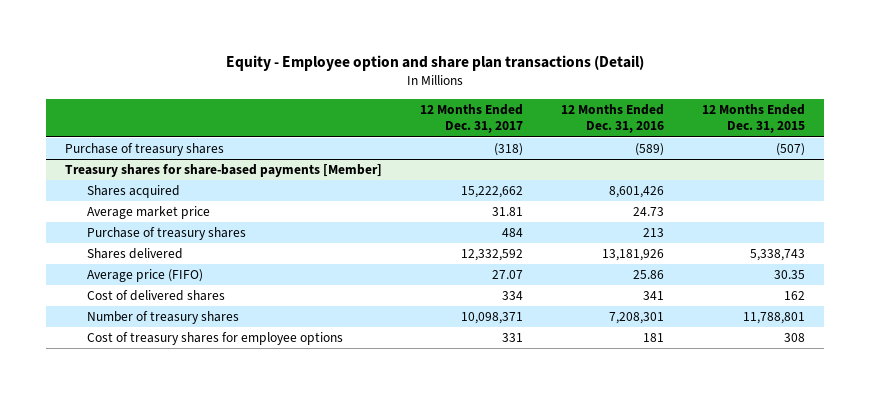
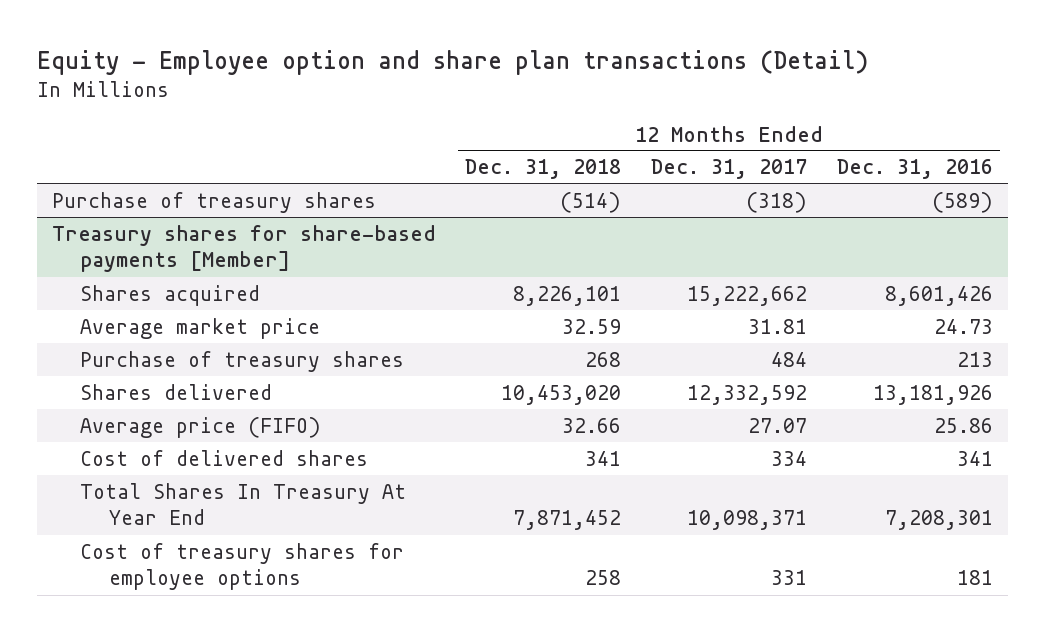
- | 12 Months Ended Dec. 31, 2017 | 12 Months Ended Dec. 31, 2016 | 12 Months Ended Dec. 31, 2015
+ | 12 Months Ended Dec. 31, 2018 | 12 Months Ended Dec. 31, 2017 | 12 Months Ended Dec. 31, 2016
@ Treasury shares for share-based payments [Member]
- Number of treasury shares | 10,098,371 | 7,208,301 | 11,788,801
+ Total Shares In Treasury At Year End | 7,871,452 | 10,098,371 | 7,208,301

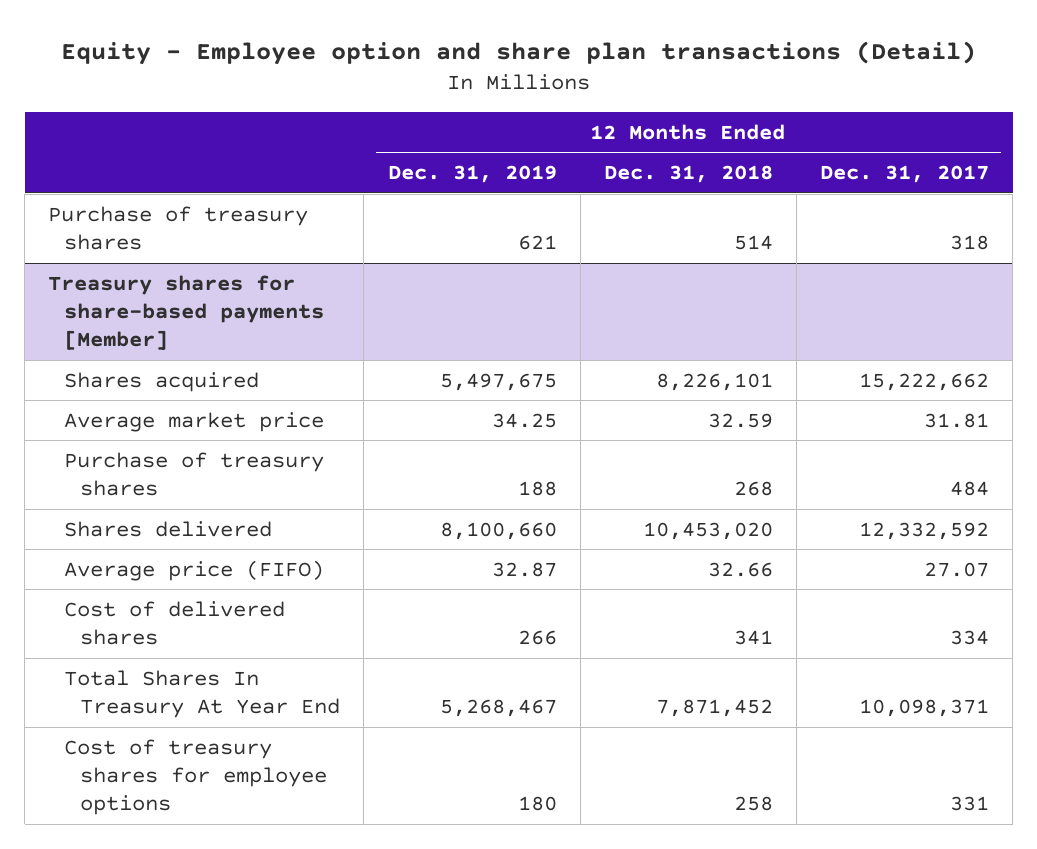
- | 12 Months Ended Dec. 31, 2018 | 12 Months Ended Dec. 31, 2017 | 12 Months Ended Dec. 31, 2016
+ | 12 Months Ended Dec. 31, 2019 | 12 Months Ended Dec. 31, 2018 | 12 Months Ended Dec. 31, 2017
- Purchase of treasury shares | (514) | (318) | (589)
+ Purchase of treasury shares | 621 | 514 | 318

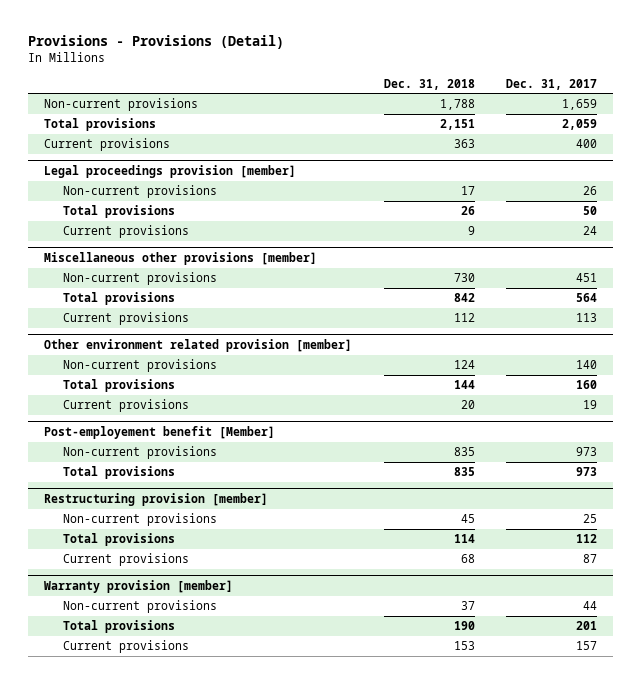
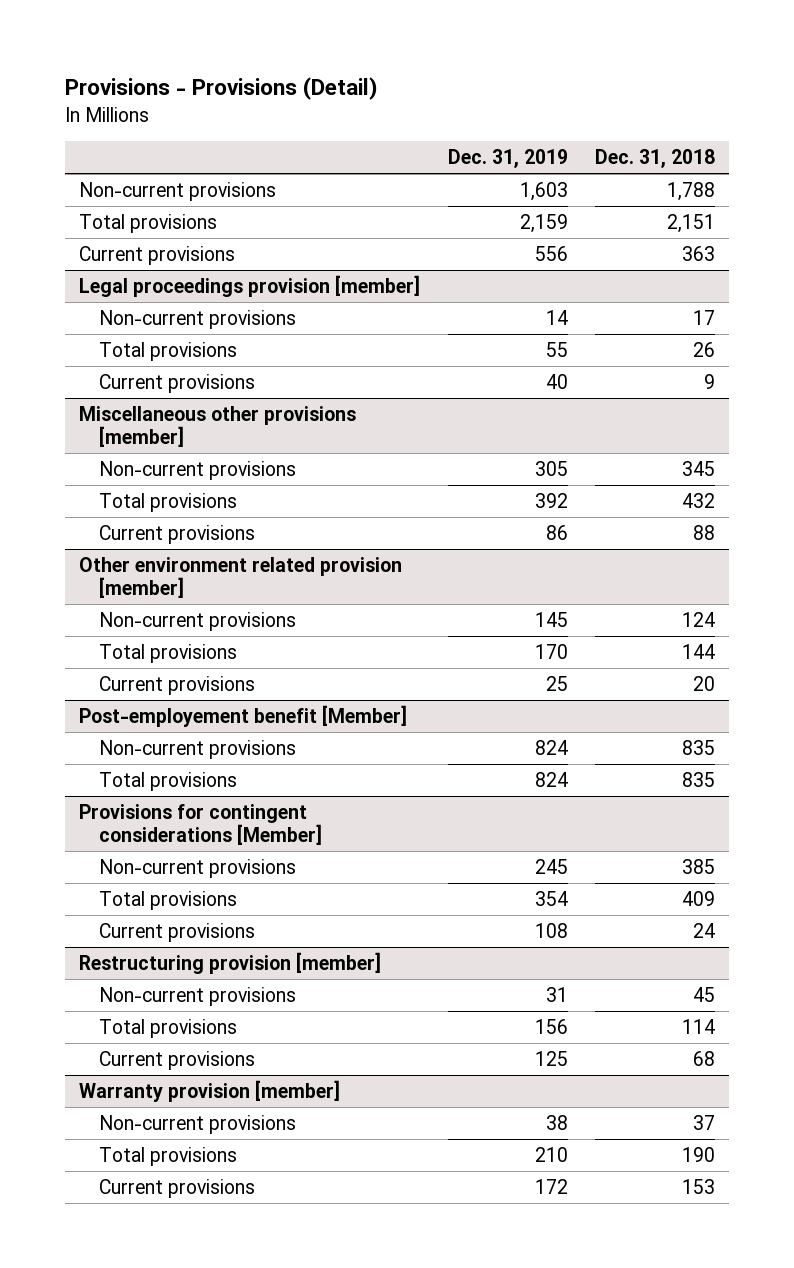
- | Dec. 31, 2018 | Dec. 31, 2017
+ | Dec. 31, 2019 | Dec. 31, 2018
@ Miscellaneous other provisions [member]
- Non-current provisions | 730 | 451
- Total provisions | 842 | 564
- Current provisions | 112 | 113
+ Non-current provisions | 305 | 345
+ Total provisions | 392 | 432
+ Current provisions | 86 | 88
+ Provisions for contingent considerations [Member]
+ Non-current provisions | 245 | 385
+ Total provisions | 354 | 409
+ Current provisions | 108 | 24

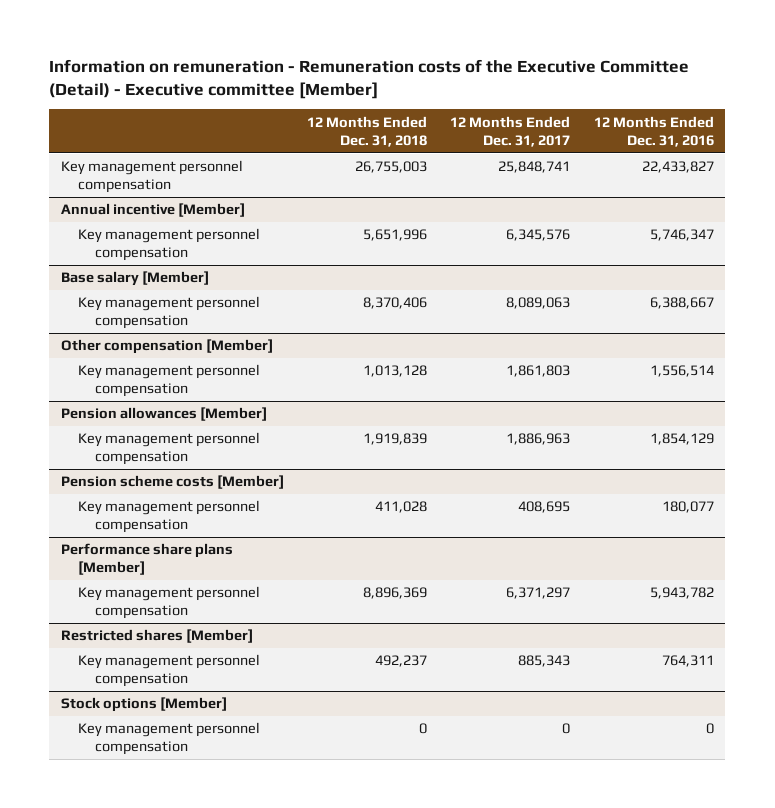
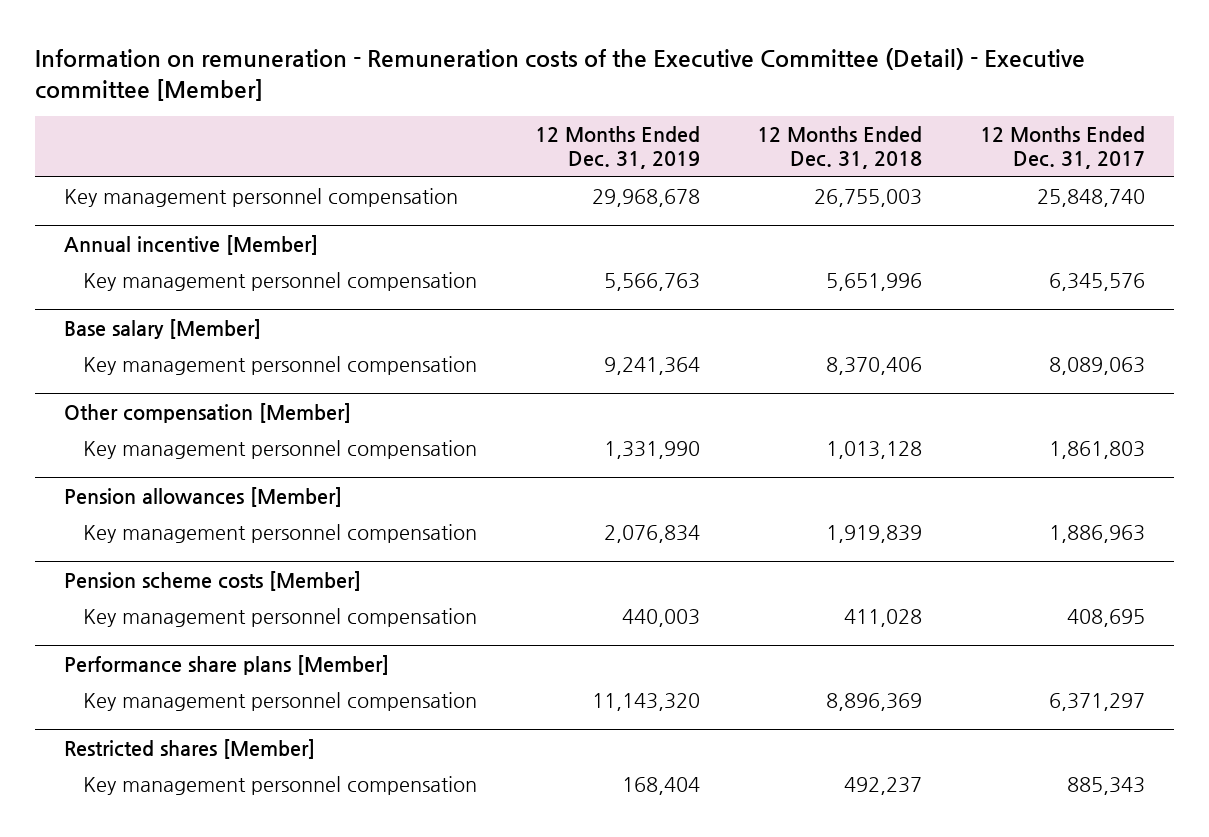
- | 12 Months Ended Dec. 31, 2018 | 12 Months Ended Dec. 31, 2017 | 12 Months Ended Dec. 31, 2016
+ | 12 Months Ended Dec. 31, 2019 | 12 Months Ended Dec. 31, 2018 | 12 Months Ended Dec. 31, 2017
- Key management personnel compensation | 26,755,003 | 25,848,741 | 22,433,827
+ Key management personnel compensation | 29,968,678 | 26,755,003 | 25,848,740
- Stock options [Member]
- Key management personnel compensation | 0 | 0 | 0

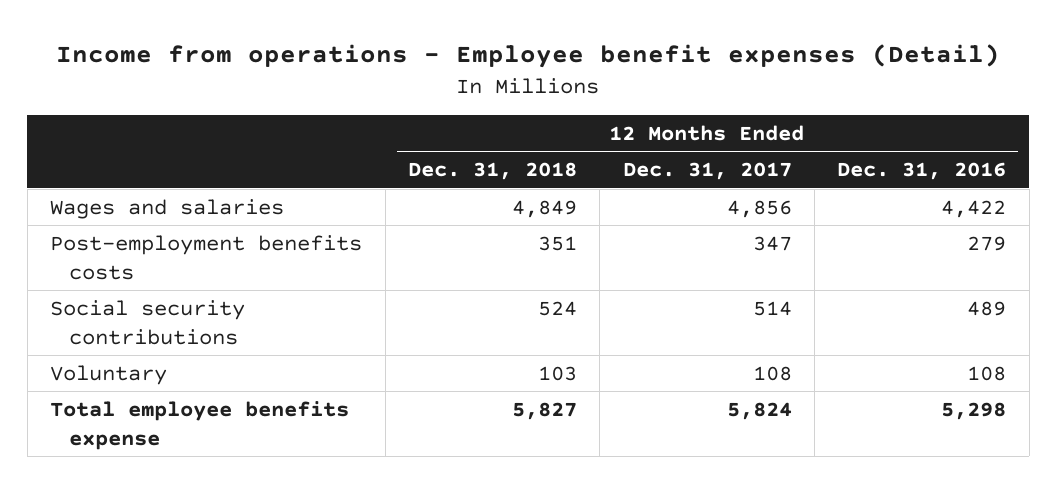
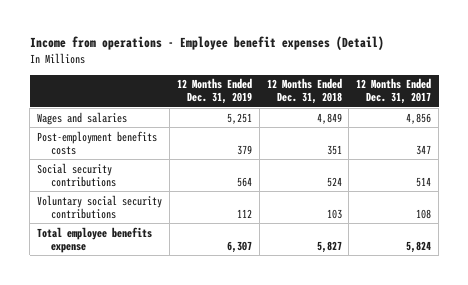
- | 12 Months Ended Dec. 31, 2018 | 12 Months Ended Dec. 31, 2017 | 12 Months Ended Dec. 31, 2016
+ | 12 Months Ended Dec. 31, 2019 | 12 Months Ended Dec. 31, 2018 | 12 Months Ended Dec. 31, 2017
- Voluntary | 103 | 108 | 108
+ Voluntary social security contributions | 112 | 103 | 108

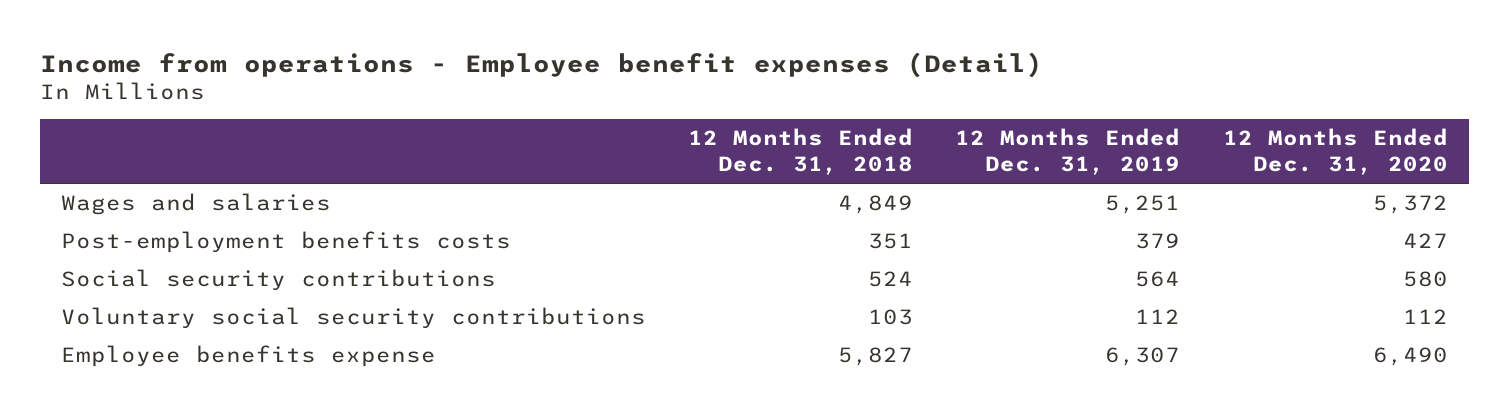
- | 12 Months Ended Dec. 31, 2019 | 12 Months Ended Dec. 31, 2018 | 12 Months Ended Dec. 31, 2017
+ | 12 Months Ended Dec. 31, 2018 | 12 Months Ended Dec. 31, 2019 | 12 Months Ended Dec. 31, 2020
- Total employee benefits expense | 6,307 | 5,827 | 5,824
+ Employee benefits expense | 5,827 | 6,307 | 6,490

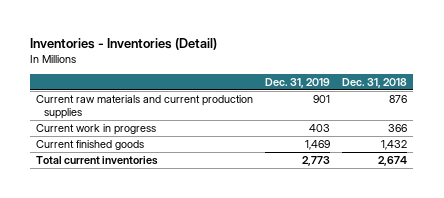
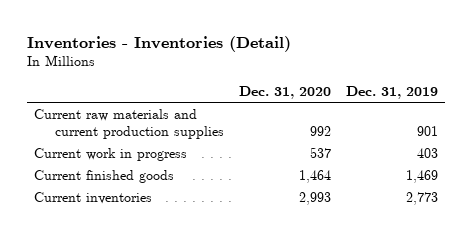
- | Dec. 31, 2019 | Dec. 31, 2018
+ | Dec. 31, 2020 | Dec. 31, 2019
- Total current inventories | 2,773 | 2,674
+ Current inventories | 2,993 | 2,773

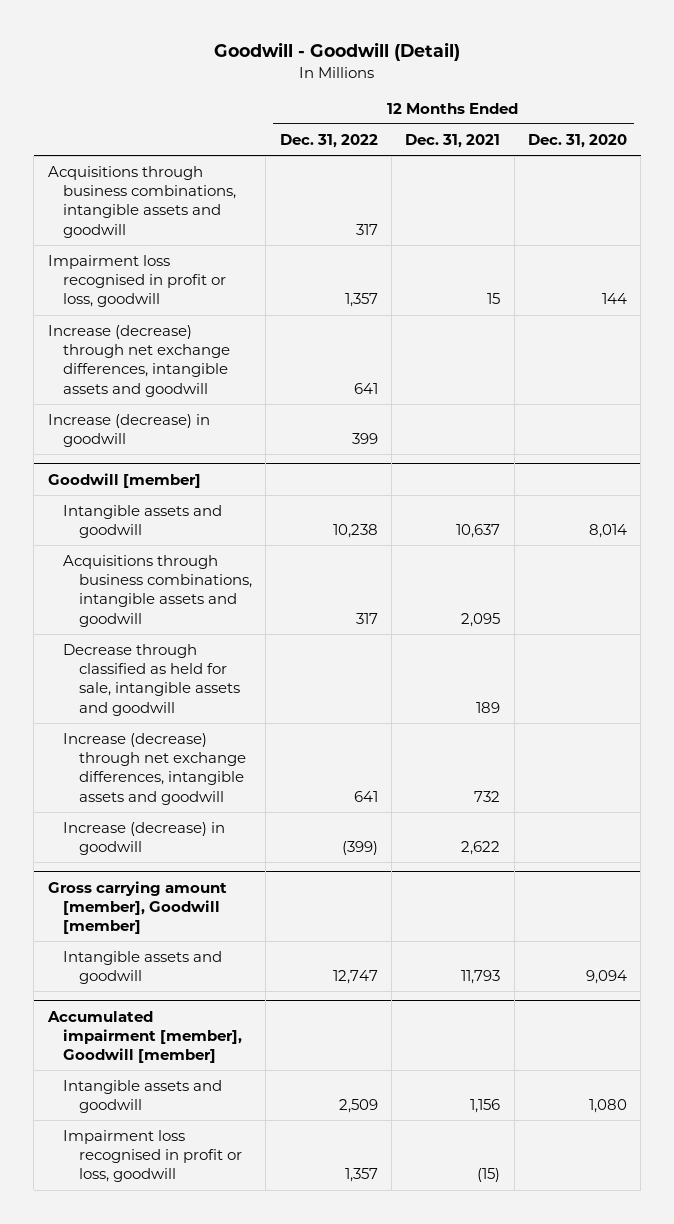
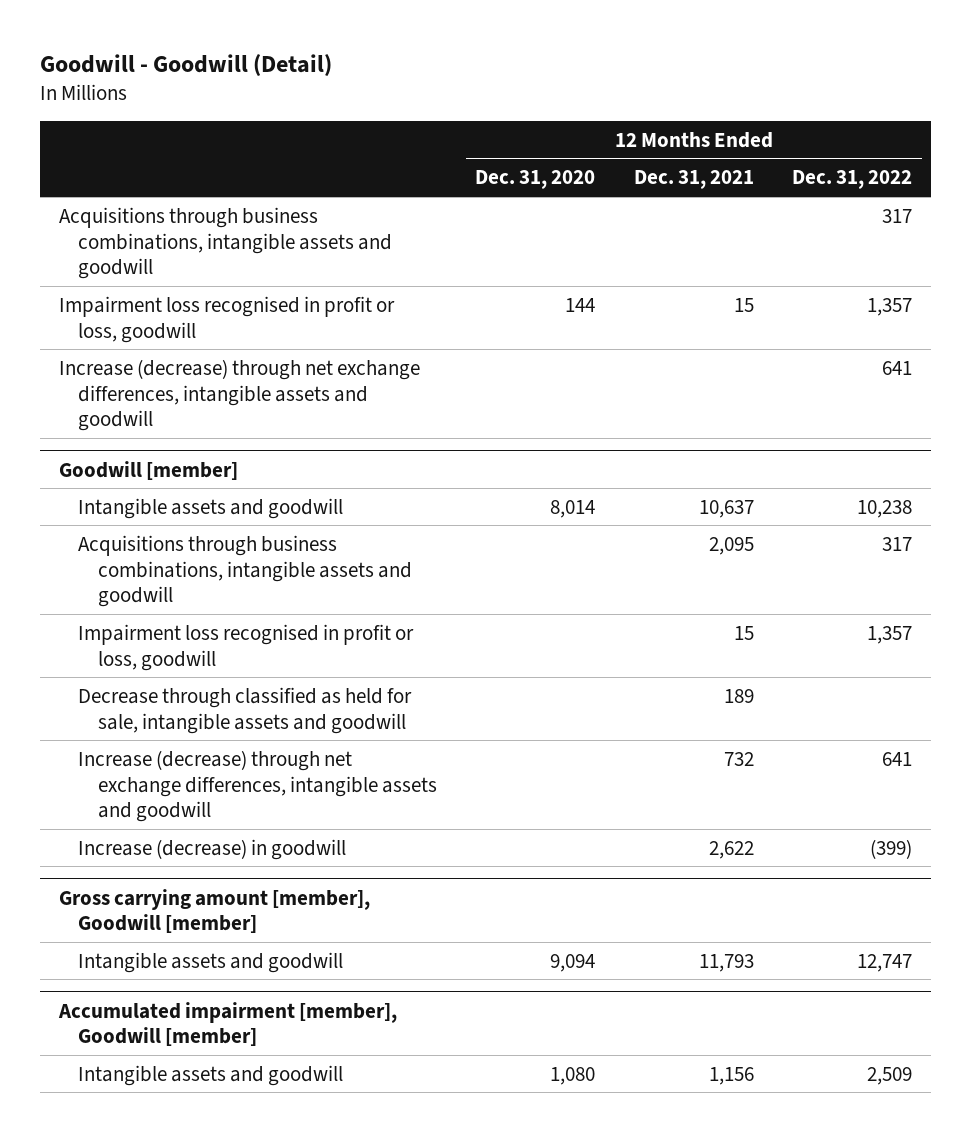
- | 12 Months Ended Dec. 31, 2022 | 12 Months Ended Dec. 31, 2021 | 12 Months Ended Dec. 31, 2020
+ | 12 Months Ended Dec. 31, 2020 | 12 Months Ended Dec. 31, 2021 | 12 Months Ended Dec. 31, 2022
- Increase (decrease) in goodwill | 399 | |
@ Goodwill [member]
+ Impairment loss recognised in profit or loss, goodwill | | 15 | 1,357
@ Accumulated impairment [member], Goodwill [member]
- Impairment loss recognised in profit or loss, goodwill | 1,357 | (15) |

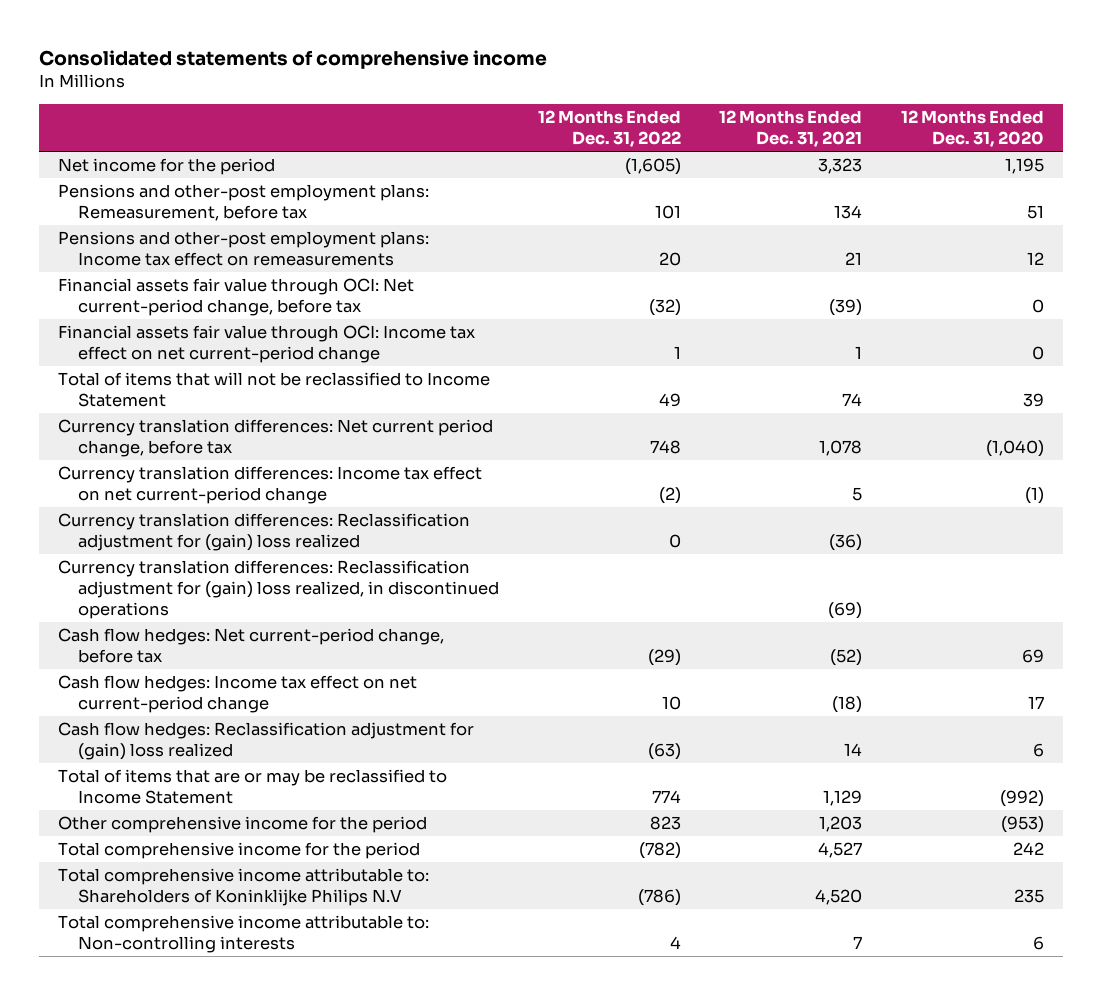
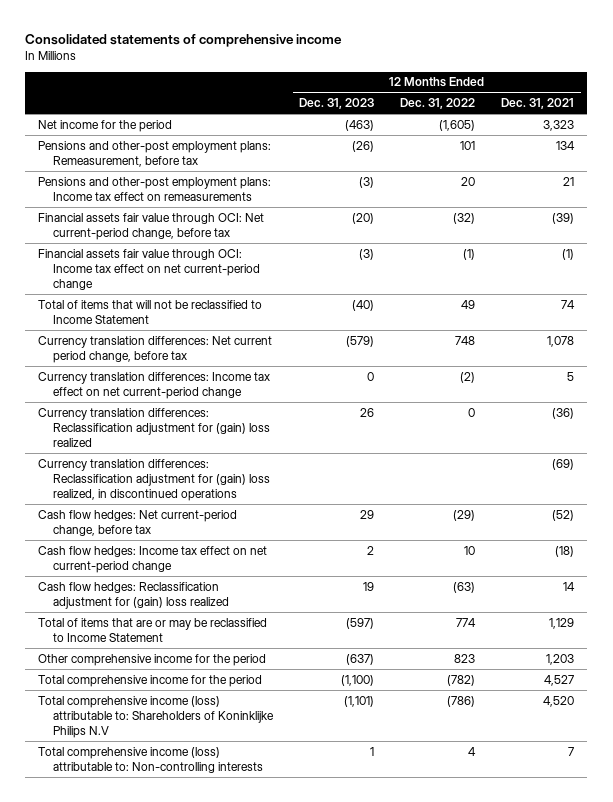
- | 12 Months Ended Dec. 31, 2022 | 12 Months Ended Dec. 31, 2021 | 12 Months Ended Dec. 31, 2020
+ | 12 Months Ended Dec. 31, 2023 | 12 Months Ended Dec. 31, 2022 | 12 Months Ended Dec. 31, 2021
- Financial assets fair value through OCI: Income tax effect on net current-period change | 1 | 1 | 0
+ Financial assets fair value through OCI: Income tax effect on net current-period change | (3) | (1) | (1)
- Total comprehensive income attributable to: Shareholders of Koninklijke Philips N.V | (786) | 4,520 | 235
- Total comprehensive income attributable to: Non-controlling interests | 4 | 7 | 6
+ Total comprehensive income (loss) attributable to: Shareholders of Koninklijke Philips N.V | (1,101) | (786) | 4,520
+ Total comprehensive income (loss) attributable to: Non-controlling interests | 1 | 4 | 7

